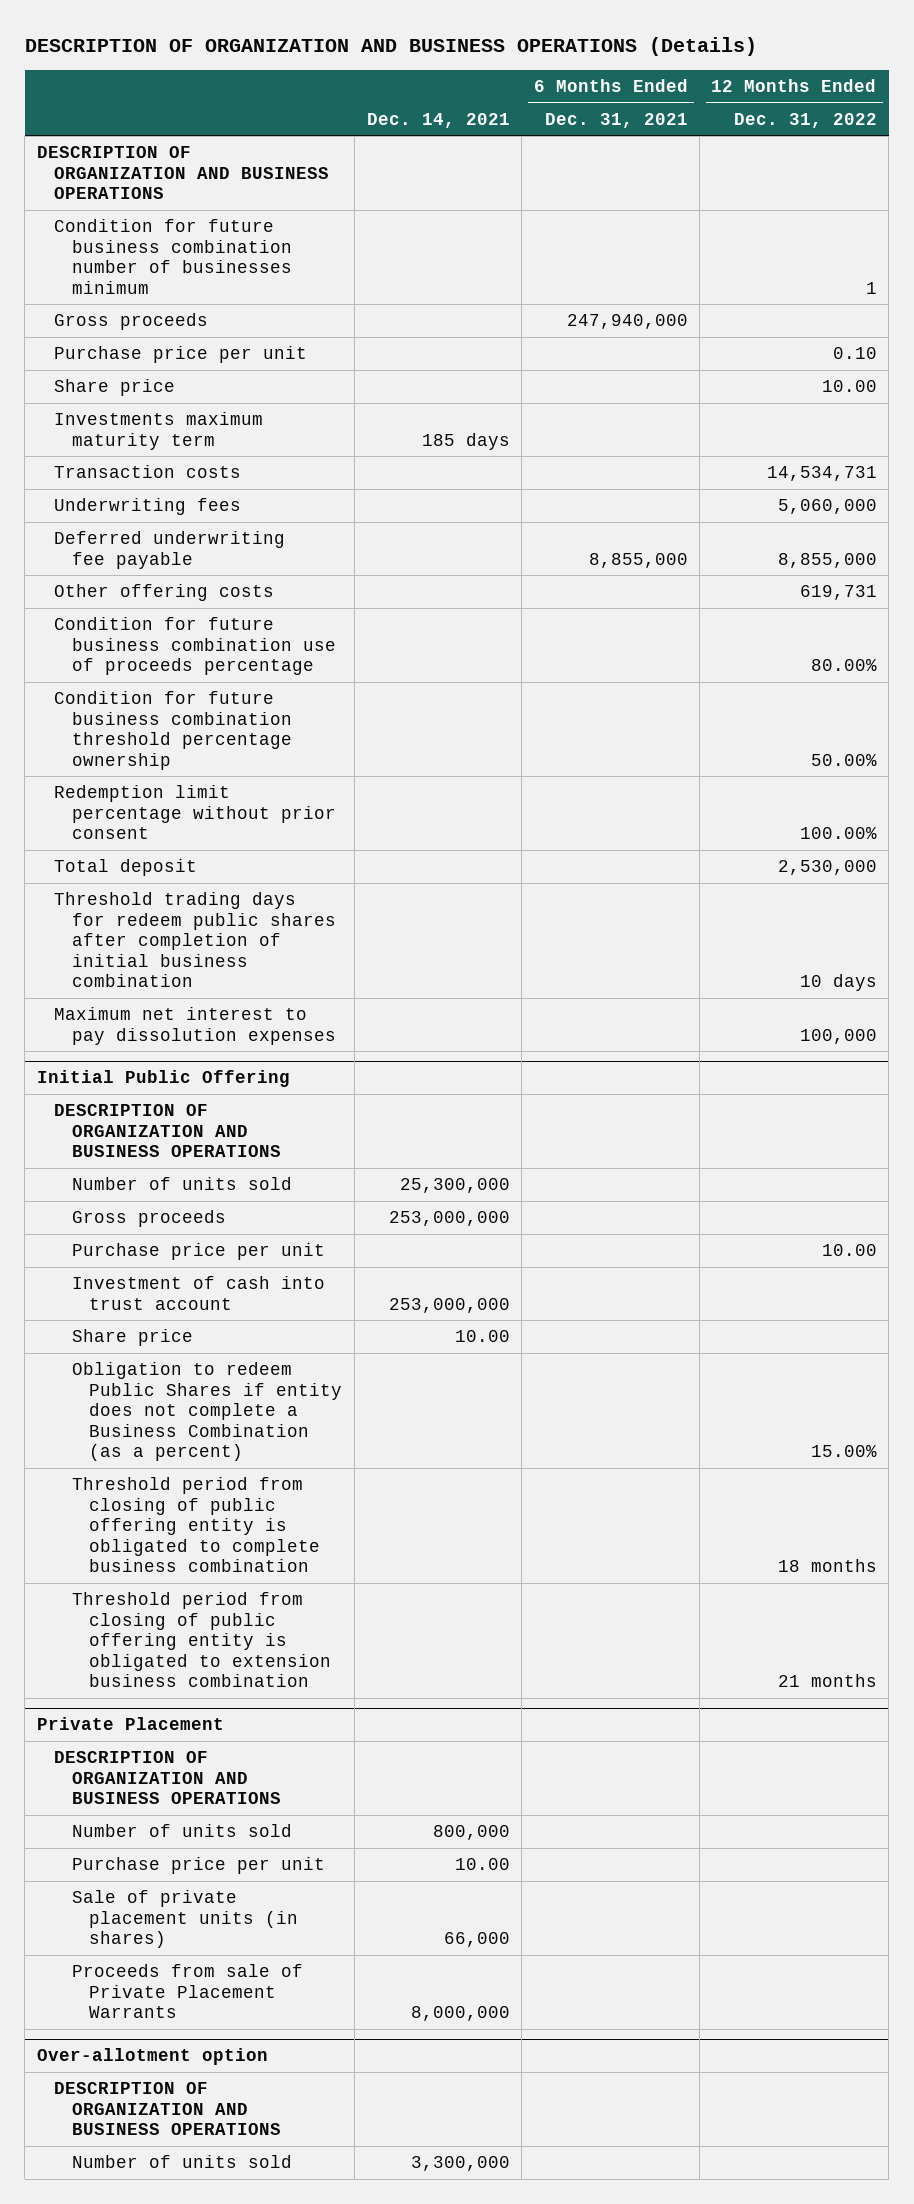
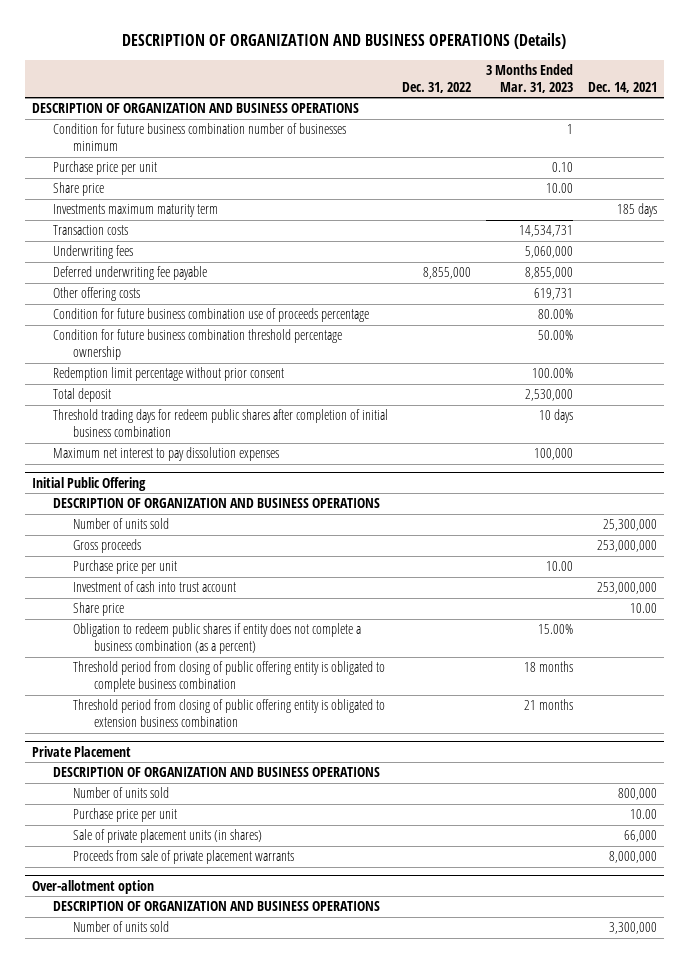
- | Dec. 14, 2021 | 6 Months Ended Dec. 31, 2021 | 12 Months Ended Dec. 31, 2022
+ | Dec. 31, 2022 | 3 Months Ended Mar. 31, 2023 | Dec. 14, 2021
- Gross proceeds | | 247,940,000 |
@ Initial Public Offering
- Obligation to redeem Public Shares if entity does not complete a Business Combination (as a percent) | | | 15.00%
+ Obligation to redeem public shares if entity does not complete a business combination (as a percent) | | 15.00% |
@ Private Placement
- Proceeds from sale of Private Placement Warrants | 8,000,000 | |
+ Proceeds from sale of private placement warrants | | | 8,000,000

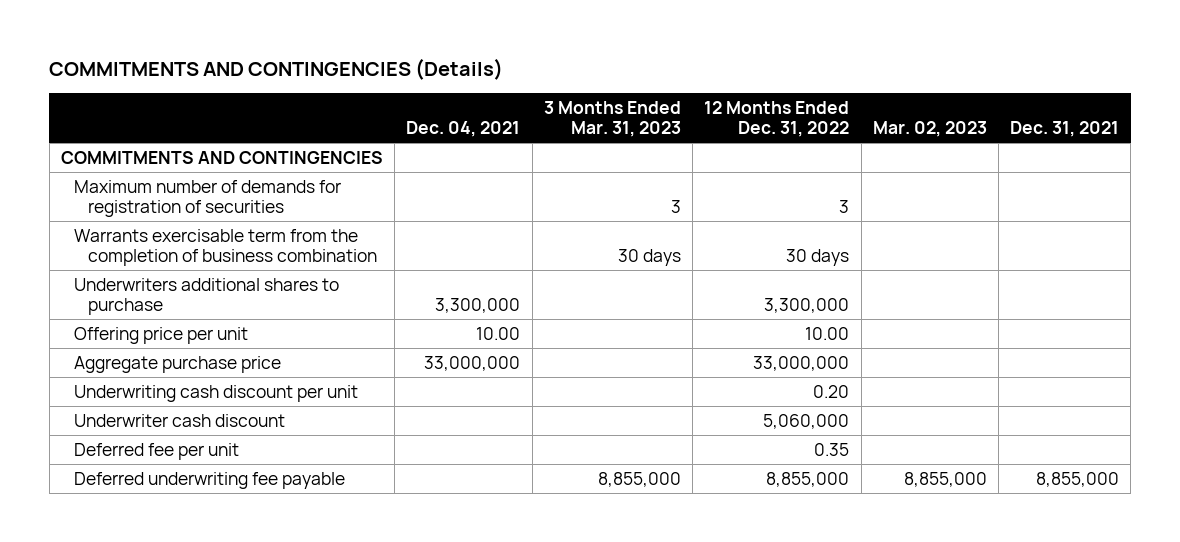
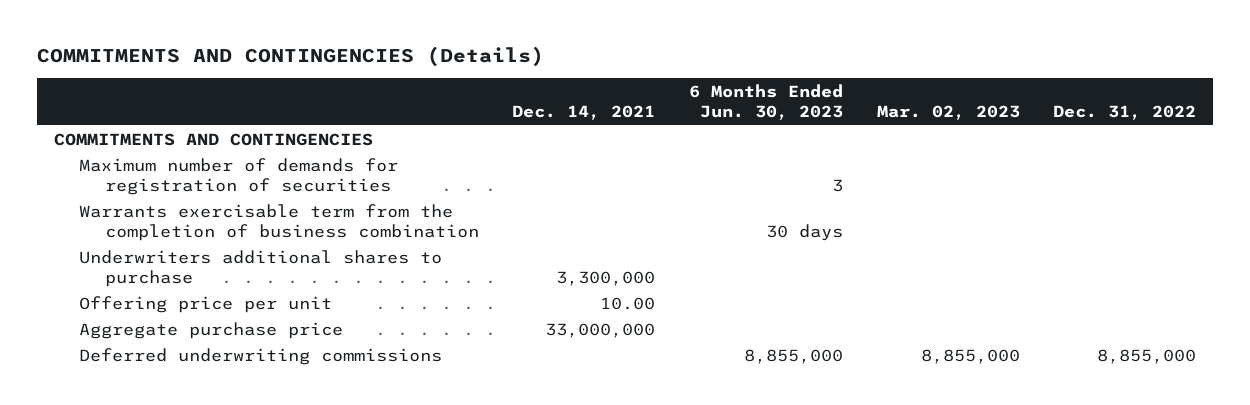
- | Dec. 04, 2021 | 3 Months Ended Mar. 31, 2023 | 12 Months Ended Dec. 31, 2022 | Mar. 02, 2023 | Dec. 31, 2021
+ | Dec. 14, 2021 | 6 Months Ended Jun. 30, 2023 | Mar. 02, 2023 | Dec. 31, 2022
- Underwriting cash discount per unit | | | 0.20 | |
- Underwriter cash discount | | | 5,060,000 | |
- Deferred fee per unit | | | 0.35 | |
- Deferred underwriting fee payable | | 8,855,000 | 8,855,000 | 8,855,000 | 8,855,000
+ Deferred underwriting commissions | | 8,855,000 | 8,855,000 | 8,855,000

